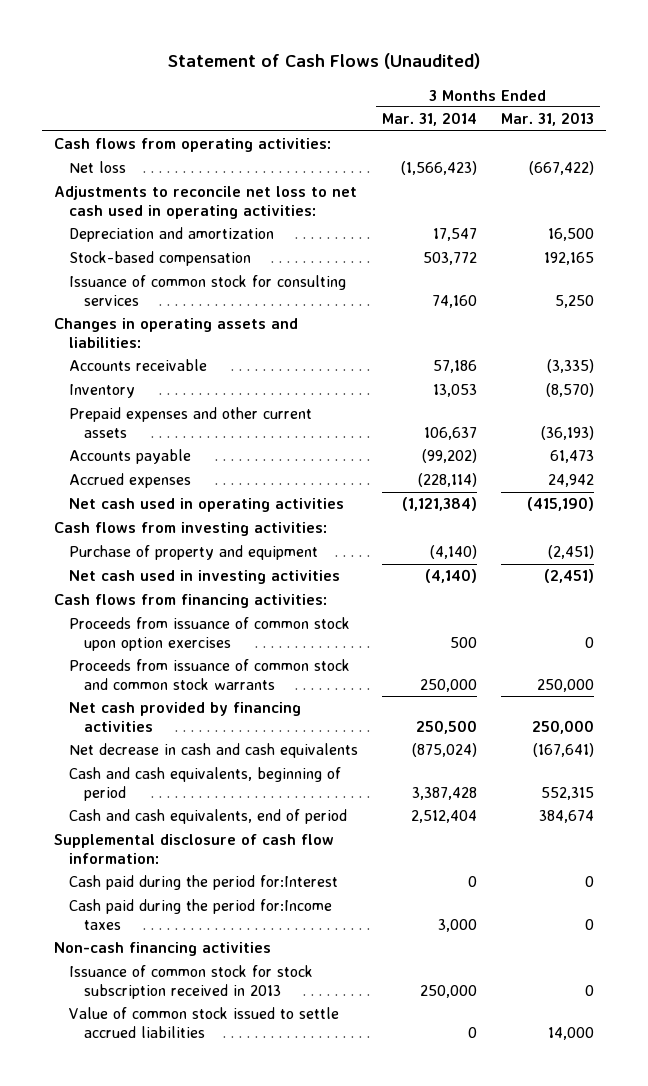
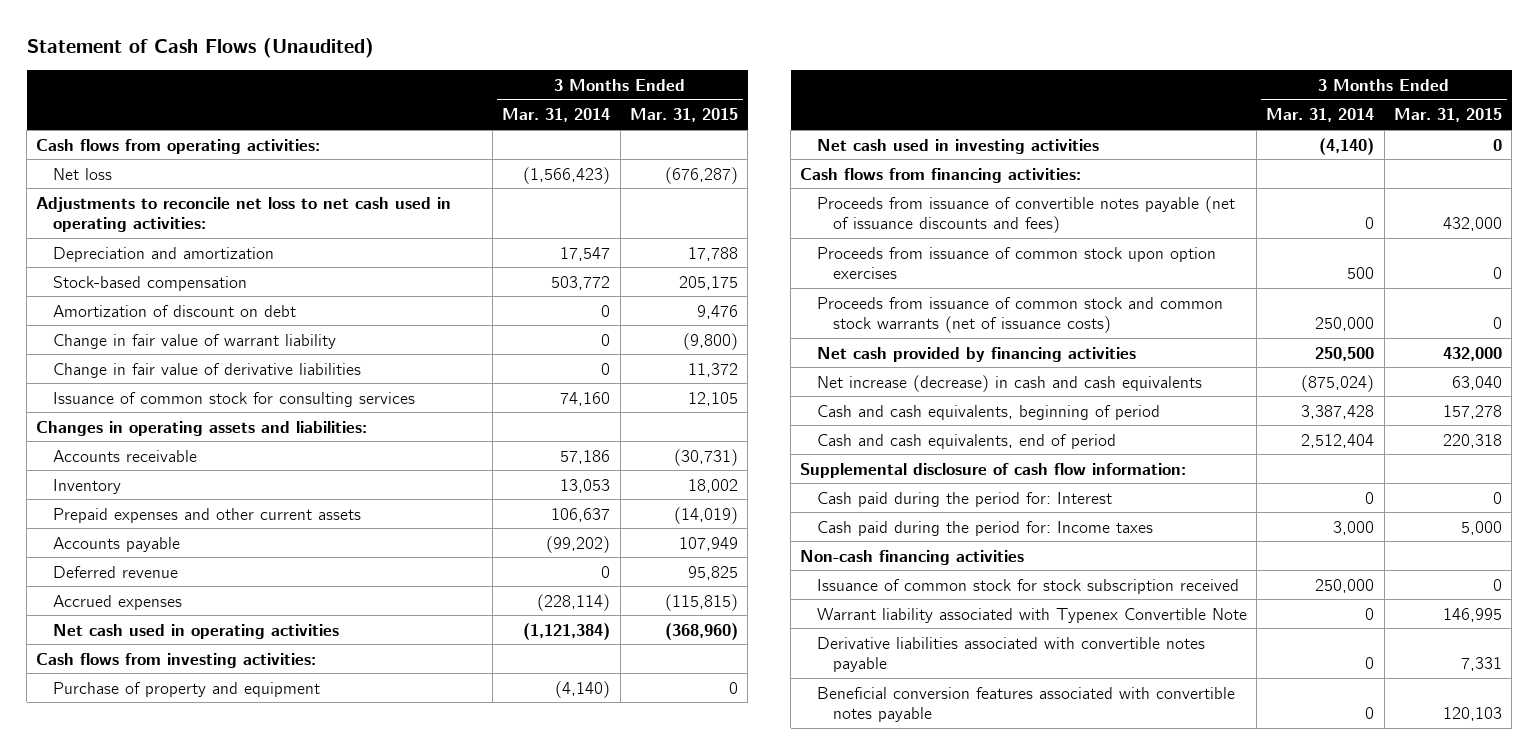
- | 3 Months Ended Mar. 31, 2014 | 3 Months Ended Mar. 31, 2013
+ | 3 Months Ended Mar. 31, 2014 | 3 Months Ended Mar. 31, 2015
+ Amortization of discount on debt | 0 | 9,476
+ Change in fair value of warrant liability | 0 | (9,800)
+ Change in fair value of derivative liabilities | 0 | 11,372
+ Deferred revenue | 0 | 95,825
+ Proceeds from issuance of convertible notes payable (net of issuance discounts and fees) | 0 | 432,000
- Proceeds from issuance of common stock and common stock warrants | 250,000 | 250,000
+ Proceeds from issuance of common stock and common stock warrants (net of issuance costs) | 250,000 | 0
- Net decrease in cash and cash equivalents | (875,024) | (167,641)
+ Net increase (decrease) in cash and cash equivalents | (875,024) | 63,040
- Cash paid during the period for:Interest | 0 | 0
- Cash paid during the period for:Income taxes | 3,000 | 0
+ Cash paid during the period for: Interest | 0 | 0
+ Cash paid during the period for: Income taxes | 3,000 | 5,000
- Issuance of common stock for stock subscription received in 2013 | 250,000 | 0
- Value of common stock issued to settle accrued liabilities | 0 | 14,000
+ Issuance of common stock for stock subscription received | 250,000 | 0
+ Warrant liability associated with Typenex Convertible Note | 0 | 146,995
+ Derivative liabilities associated with convertible notes payable | 0 | 7,331
+ Beneficial conversion features associated with convertible notes payable | 0 | 120,103

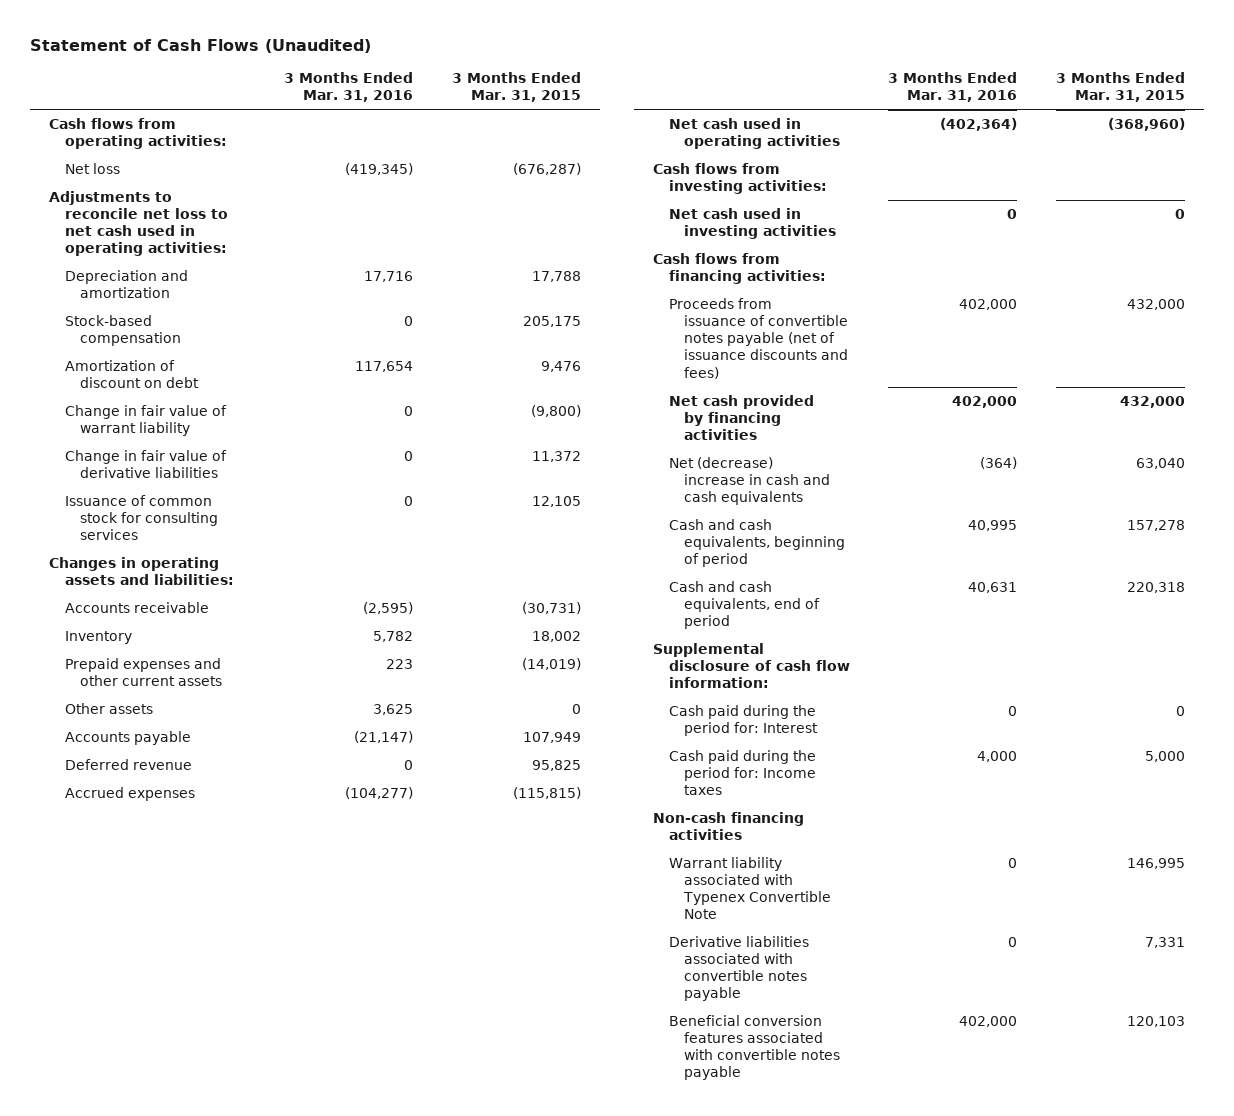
- | 3 Months Ended Mar. 31, 2014 | 3 Months Ended Mar. 31, 2015
+ | 3 Months Ended Mar. 31, 2016 | 3 Months Ended Mar. 31, 2015
+ Other assets | 3,625 | 0
- Purchase of property and equipment | (4,140) | 0
- Proceeds from issuance of common stock upon option exercises | 500 | 0
- Proceeds from issuance of common stock and common stock warrants (net of issuance costs) | 250,000 | 0
- Net increase (decrease) in cash and cash equivalents | (875,024) | 63,040
+ Net (decrease) increase in cash and cash equivalents | (364) | 63,040
- Issuance of common stock for stock subscription received | 250,000 | 0

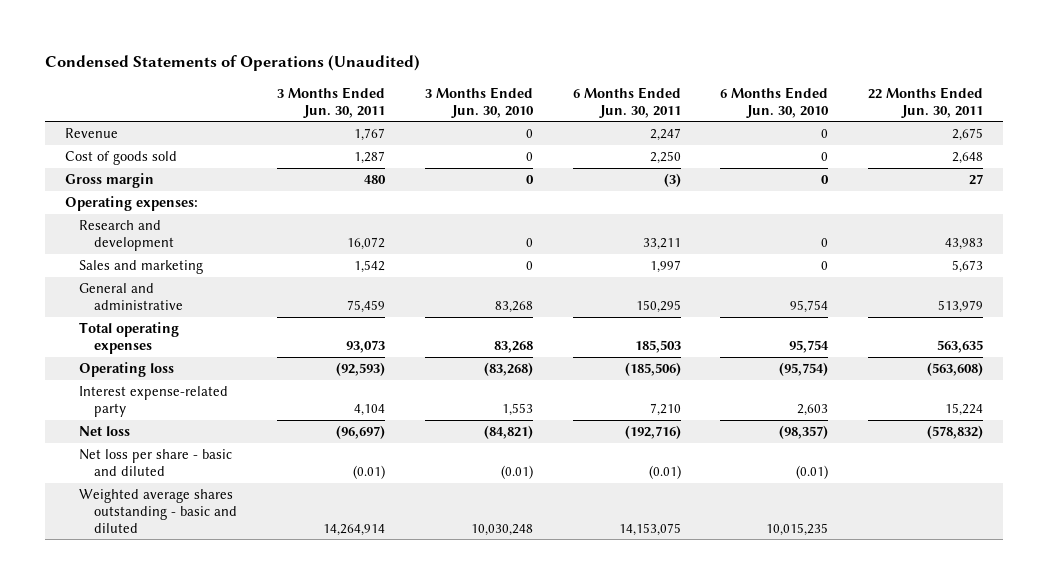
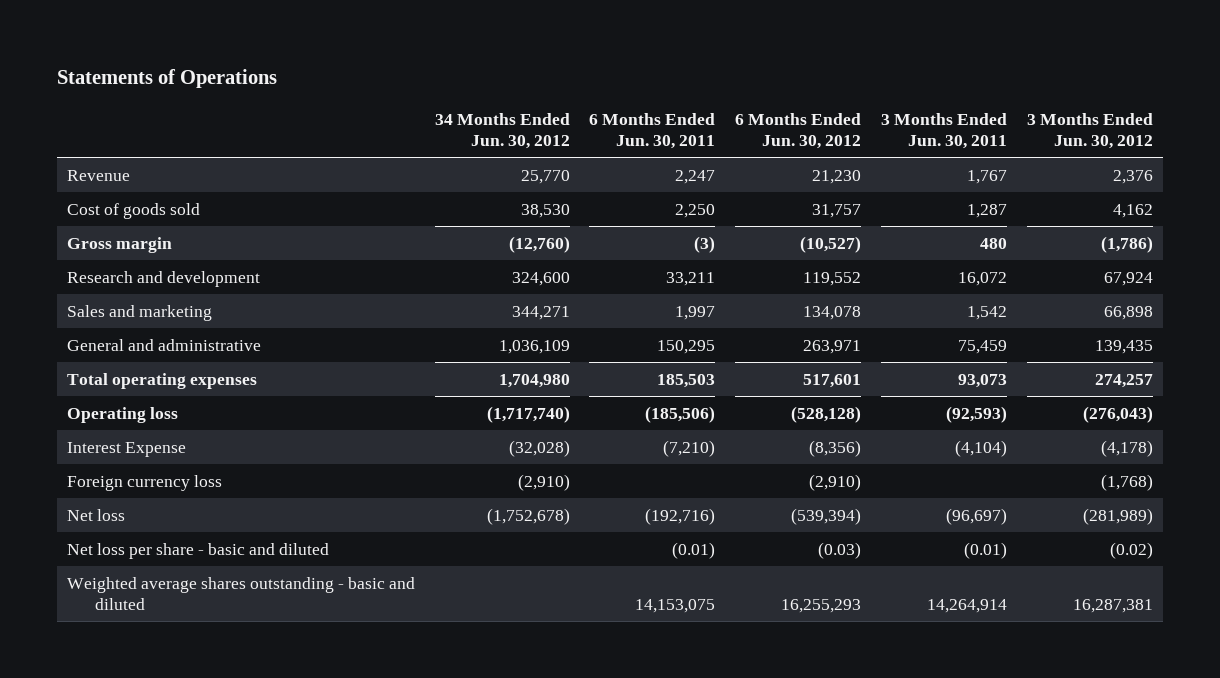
- Condensed Statements of Operations (Unaudited)
+ Statements of Operations
- | 3 Months Ended Jun. 30, 2011 | 3 Months Ended Jun. 30, 2010 | 6 Months Ended Jun. 30, 2011 | 6 Months Ended Jun. 30, 2010 | 22 Months Ended Jun. 30, 2011
+ | 34 Months Ended Jun. 30, 2012 | 6 Months Ended Jun. 30, 2011 | 6 Months Ended Jun. 30, 2012 | 3 Months Ended Jun. 30, 2011 | 3 Months Ended Jun. 30, 2012
- Operating expenses:
- Interest expense-related party | 4,104 | 1,553 | 7,210 | 2,603 | 15,224
+ Interest Expense | (32,028) | (7,210) | (8,356) | (4,104) | (4,178)
+ Foreign currency loss | (2,910) | | (2,910) | | (1,768)

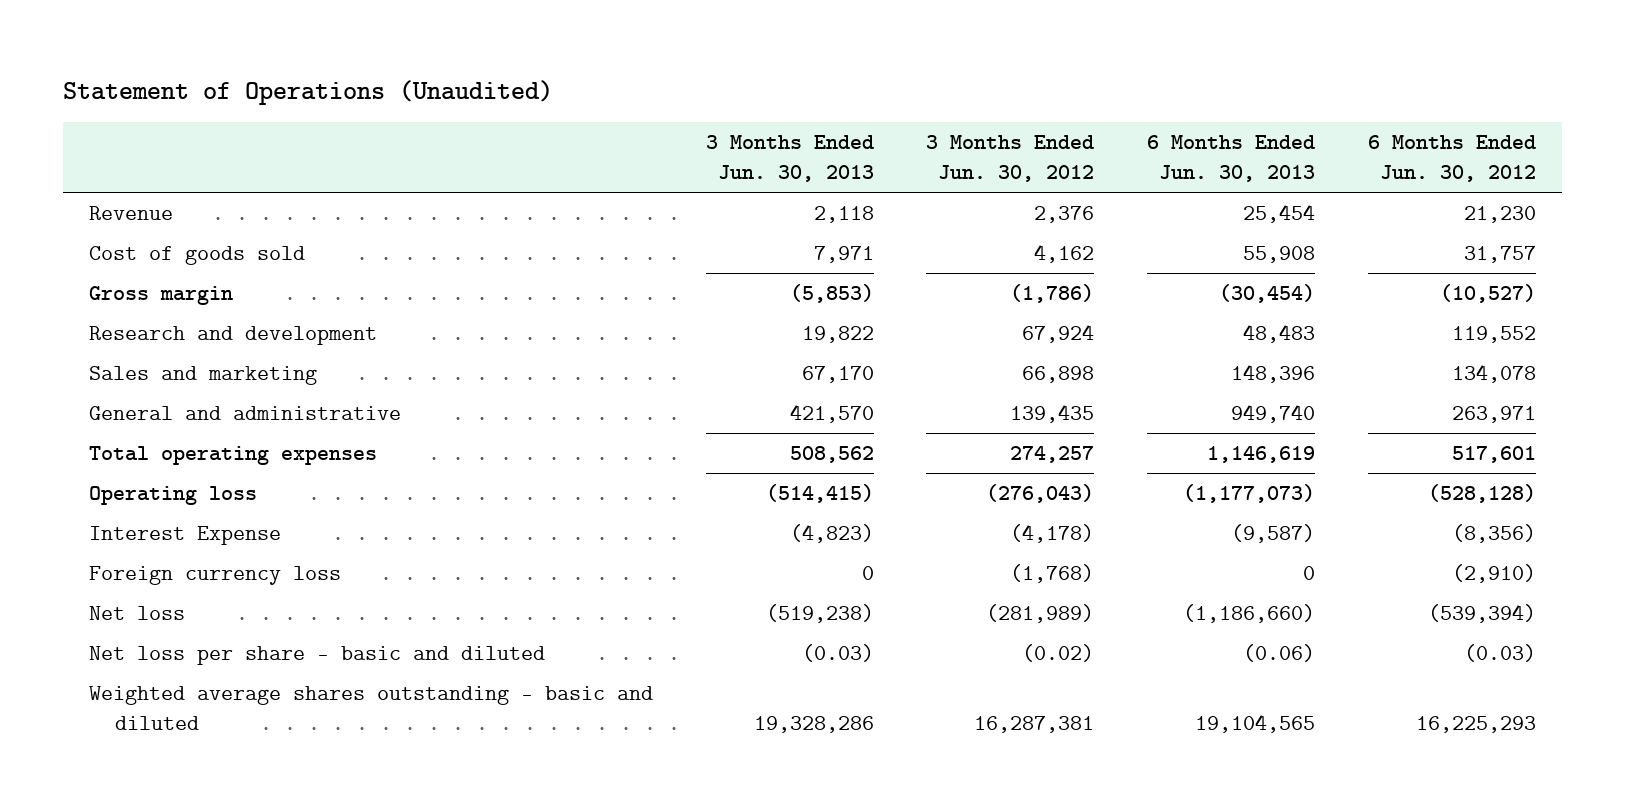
- Statements of Operations
+ Statement of Operations (Unaudited)
- | 34 Months Ended Jun. 30, 2012 | 6 Months Ended Jun. 30, 2011 | 6 Months Ended Jun. 30, 2012 | 3 Months Ended Jun. 30, 2011 | 3 Months Ended Jun. 30, 2012
+ | 3 Months Ended Jun. 30, 2013 | 3 Months Ended Jun. 30, 2012 | 6 Months Ended Jun. 30, 2013 | 6 Months Ended Jun. 30, 2012
- Weighted average shares outstanding - basic and diluted | | 14,153,075 | 16,255,293 | 14,264,914 | 16,287,381
+ Weighted average shares outstanding - basic and diluted | 19,328,286 | 16,287,381 | 19,104,565 | 16,225,293

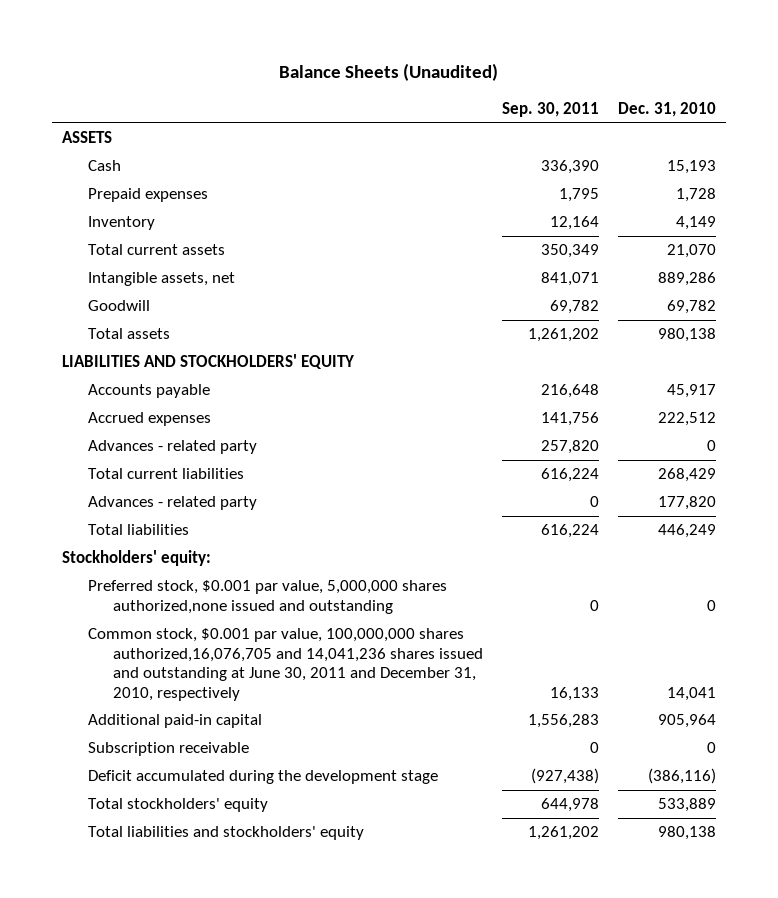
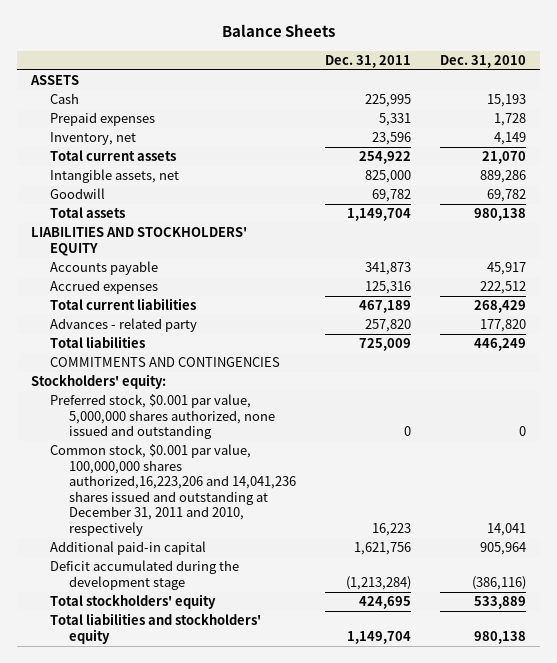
- Balance Sheets (Unaudited)
+ Balance Sheets
- | Sep. 30, 2011 | Dec. 31, 2010
+ | Dec. 31, 2011 | Dec. 31, 2010
- Inventory | 12,164 | 4,149
+ Inventory, net | 23,596 | 4,149
- Advances - related party | 257,820 | 0
+ COMMITMENTS AND CONTINGENCIES
- Preferred stock, $0.001 par value, 5,000,000 shares authorized,none issued and outstanding | 0 | 0
- Common stock, $0.001 par value, 100,000,000 shares authorized,16,076,705 and 14,041,236 shares issued and outstanding at June 30, 2011 and December 31, 2010, respectively | 16,133 | 14,041
+ Preferred stock, $0.001 par value, 5,000,000 shares authorized, none issued and outstanding | 0 | 0
+ Common stock, $0.001 par value, 100,000,000 shares authorized,16,223,206 and 14,041,236 shares issued and outstanding at December 31, 2011 and 2010, respectively | 16,223 | 14,041
- Subscription receivable | 0 | 0

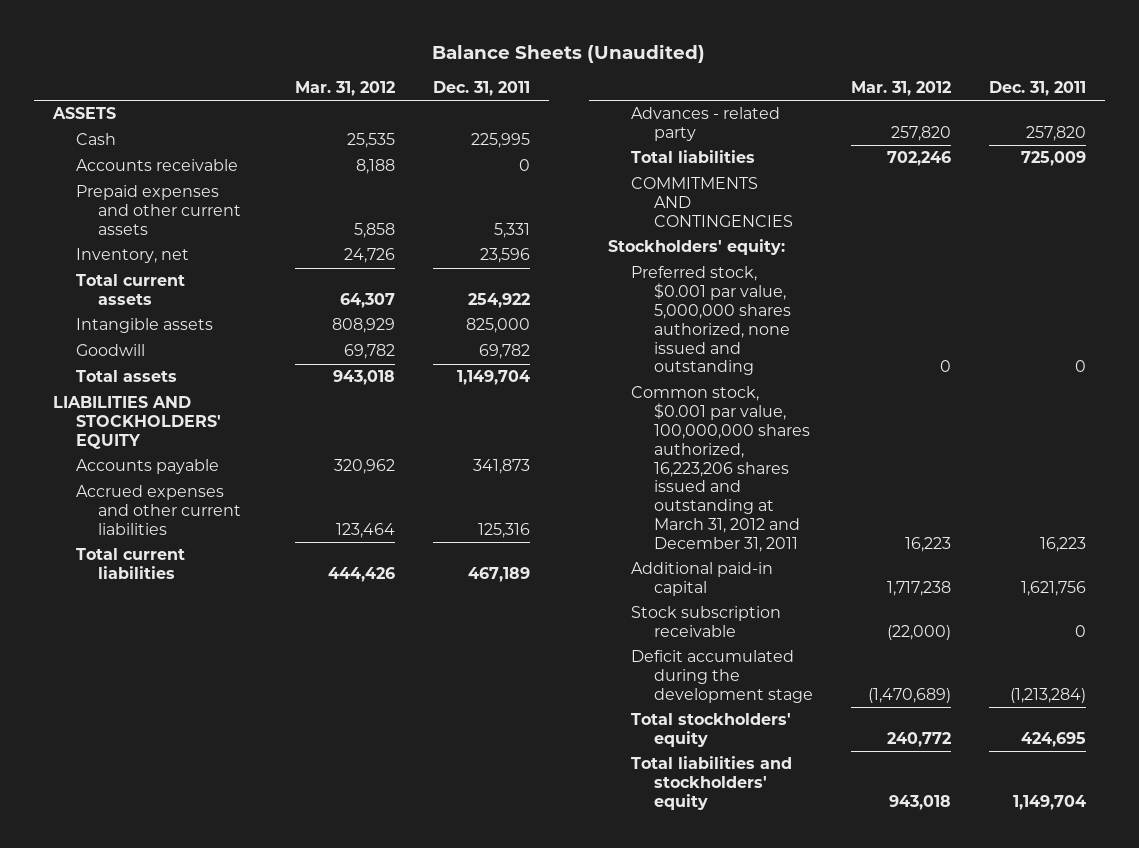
- Balance Sheets
+ Balance Sheets (Unaudited)
- | Dec. 31, 2011 | Dec. 31, 2010
+ | Mar. 31, 2012 | Dec. 31, 2011
- Prepaid expenses | 5,331 | 1,728
+ Accounts receivable | 8,188 | 0
+ Prepaid expenses and other current assets | 5,858 | 5,331
- Intangible assets, net | 825,000 | 889,286
+ Intangible assets | 808,929 | 825,000
- Accrued expenses | 125,316 | 222,512
+ Accrued expenses and other current liabilities | 123,464 | 125,316
- Common stock, $0.001 par value, 100,000,000 shares authorized,16,223,206 and 14,041,236 shares issued and outstanding at December 31, 2011 and 2010, respectively | 16,223 | 14,041
+ Common stock, $0.001 par value, 100,000,000 shares authorized, 16,223,206 shares issued and outstanding at March 31, 2012 and December 31, 2011 | 16,223 | 16,223
+ Stock subscription receivable | (22,000) | 0

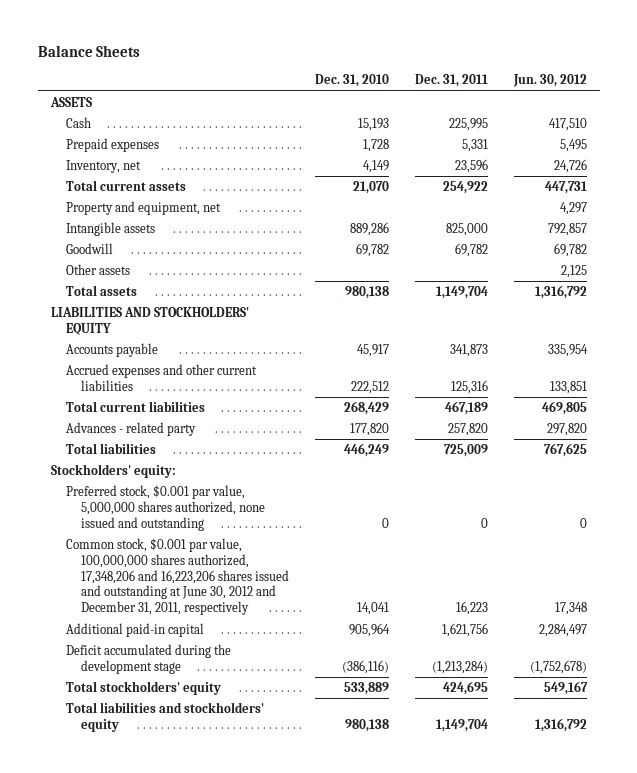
- Balance Sheets (Unaudited)
+ Balance Sheets
- | Mar. 31, 2012 | Dec. 31, 2011
+ | Dec. 31, 2010 | Dec. 31, 2011 | Jun. 30, 2012
- Accounts receivable | 8,188 | 0
- Prepaid expenses and other current assets | 5,858 | 5,331
+ Prepaid expenses | 1,728 | 5,331 | 5,495
+ Property and equipment, net | | | 4,297
+ Other assets | | | 2,125
- COMMITMENTS AND CONTINGENCIES
- Common stock, $0.001 par value, 100,000,000 shares authorized, 16,223,206 shares issued and outstanding at March 31, 2012 and December 31, 2011 | 16,223 | 16,223
+ Common stock, $0.001 par value, 100,000,000 shares authorized, 17,348,206 and 16,223,206 shares issued and outstanding at June 30, 2012 and December 31, 2011, respectively | 14,041 | 16,223 | 17,348
- Stock subscription receivable | (22,000) | 0

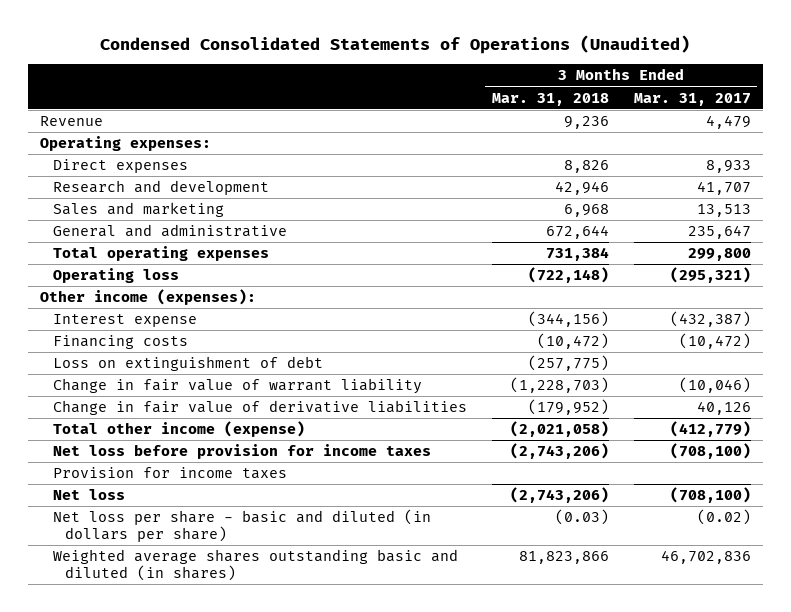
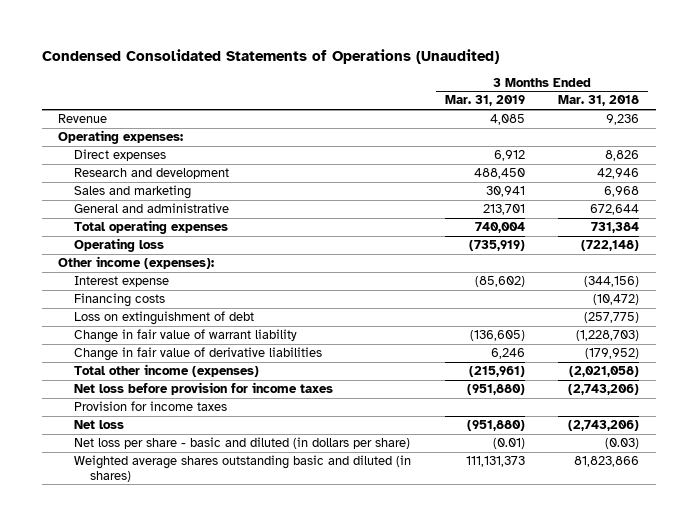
- | 3 Months Ended Mar. 31, 2018 | 3 Months Ended Mar. 31, 2017
+ | 3 Months Ended Mar. 31, 2019 | 3 Months Ended Mar. 31, 2018
- Total other income (expense) | (2,021,058) | (412,779)
+ Total other income (expenses) | (215,961) | (2,021,058)

